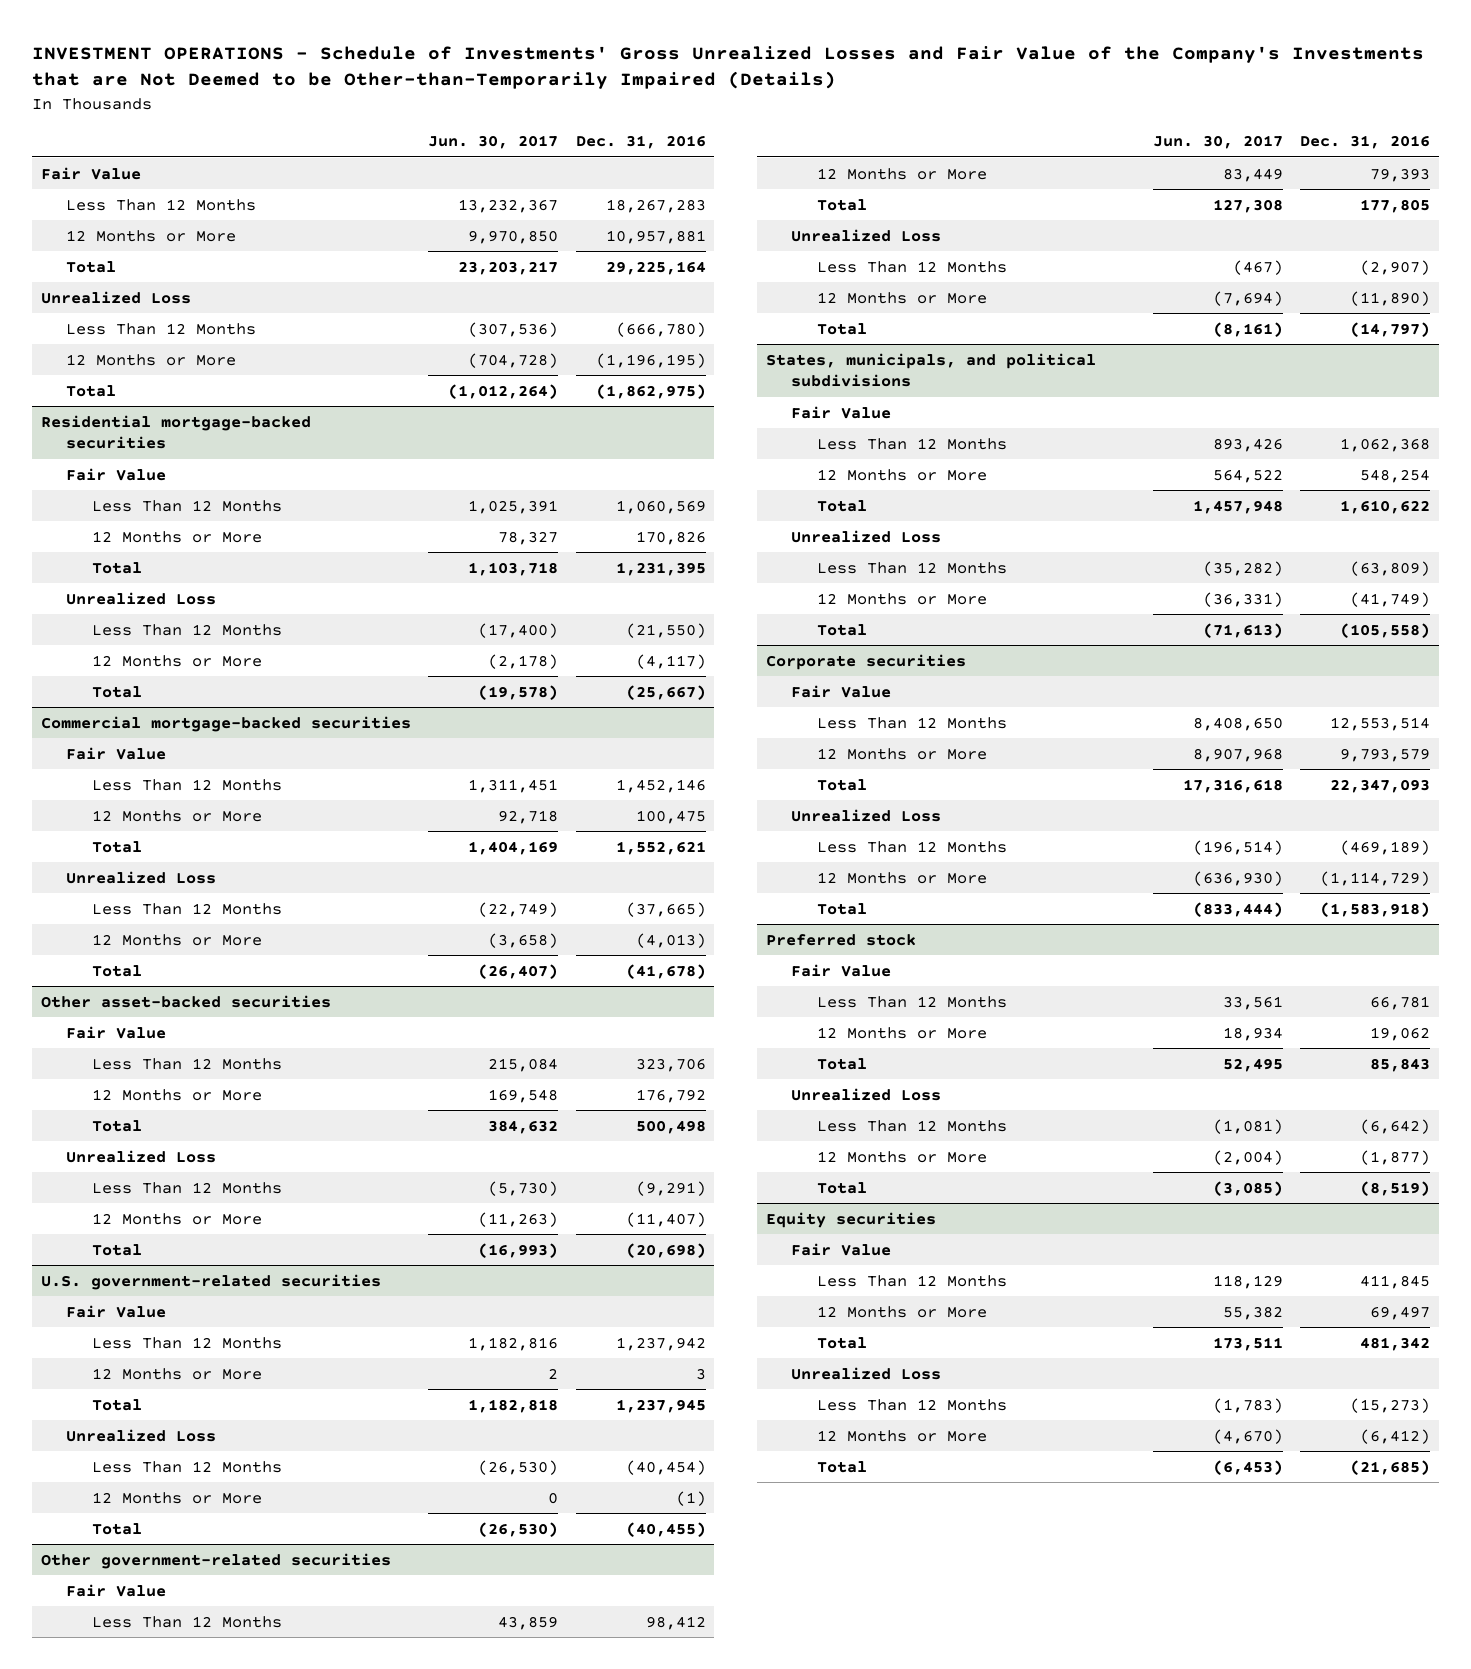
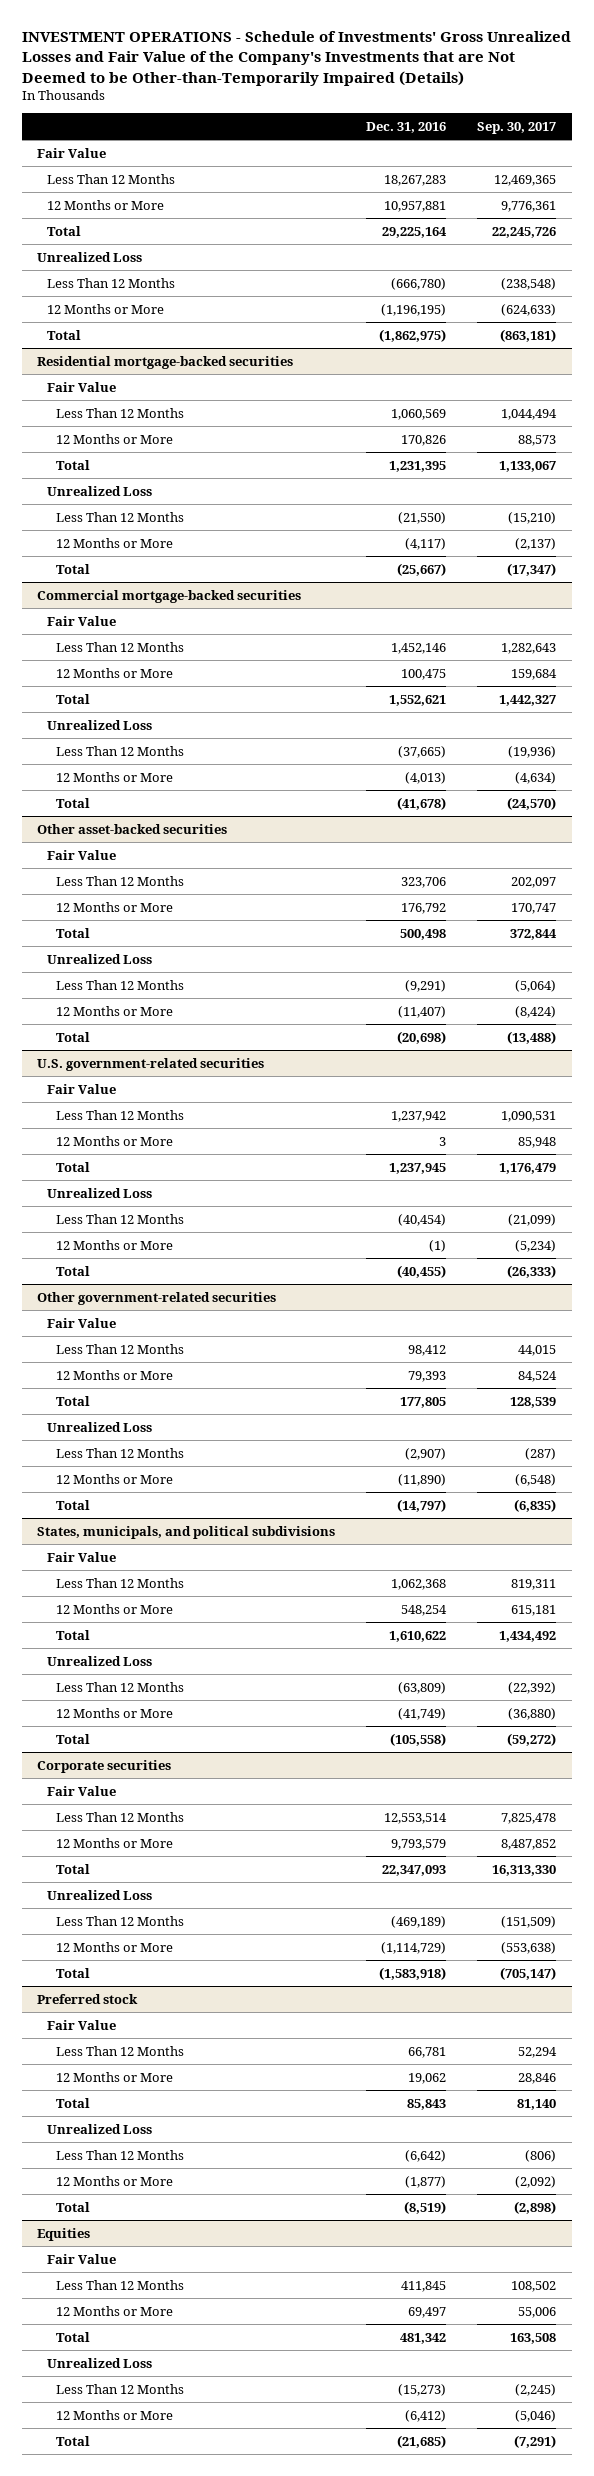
- | Jun. 30, 2017 | Dec. 31, 2016
+ | Dec. 31, 2016 | Sep. 30, 2017
- Equity securities
+ Equities

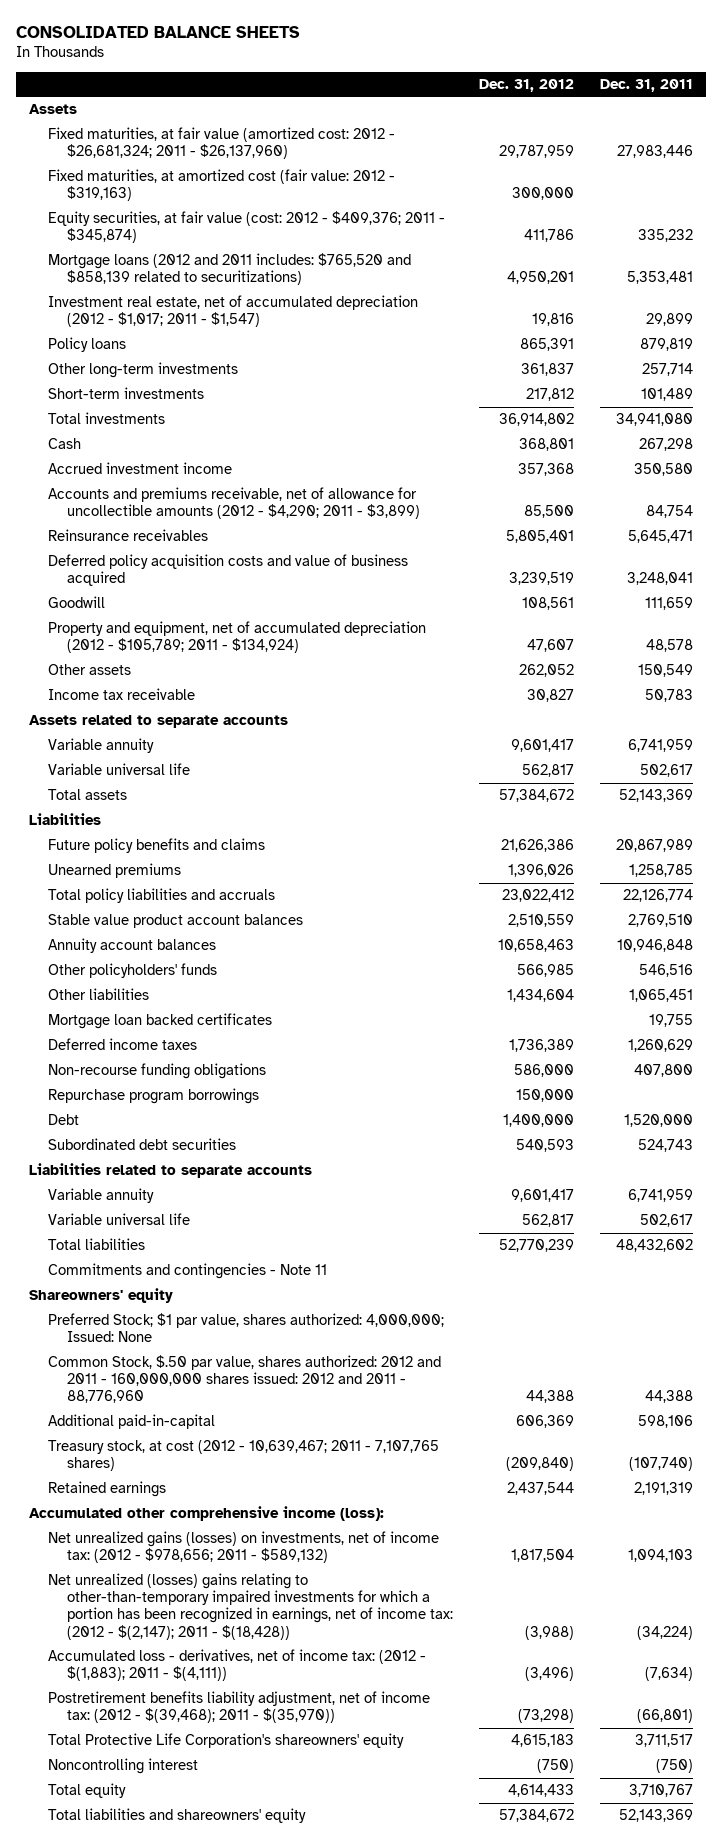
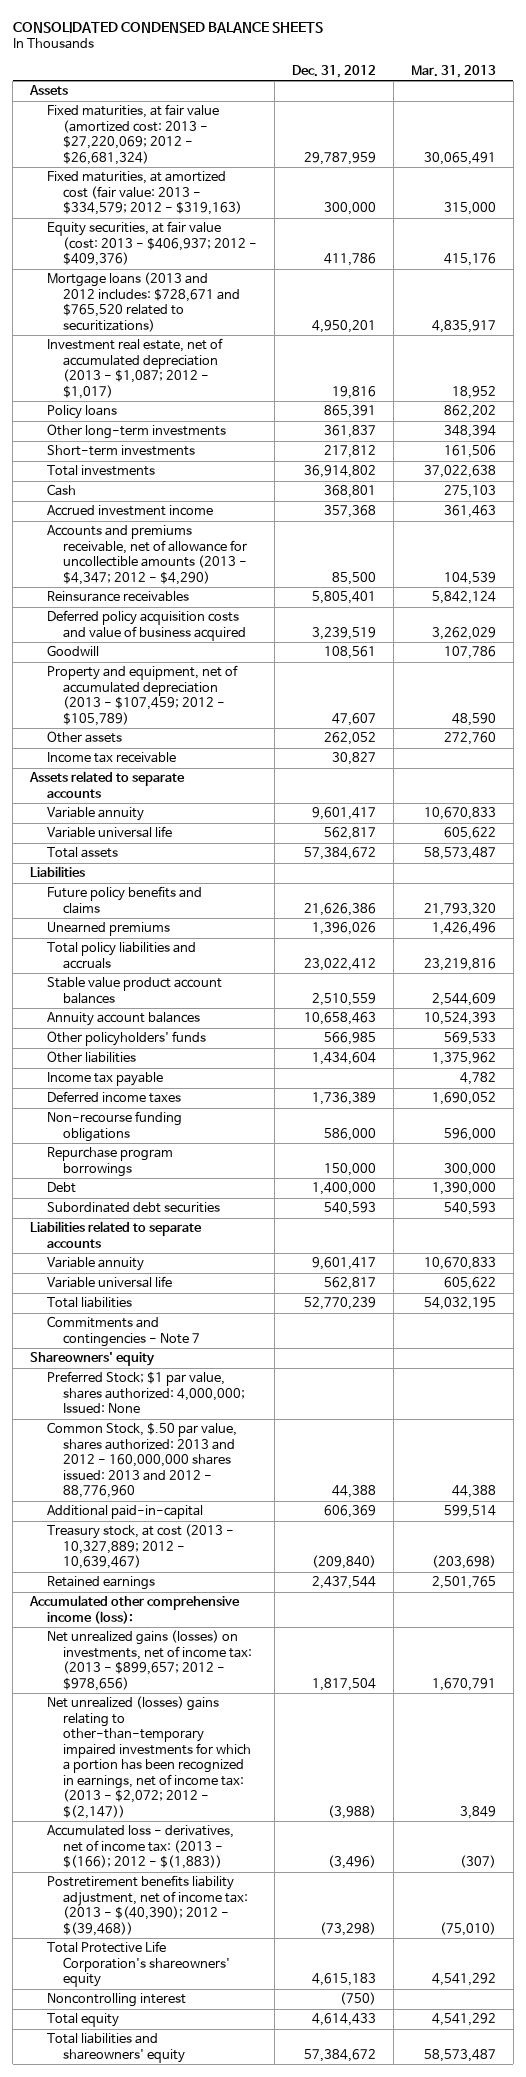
- CONSOLIDATED BALANCE SHEETS
+ CONSOLIDATED CONDENSED BALANCE SHEETS
- | Dec. 31, 2012 | Dec. 31, 2011
+ | Dec. 31, 2012 | Mar. 31, 2013
- Fixed maturities, at fair value (amortized cost: 2012 - $26,681,324; 2011 - $26,137,960) | 29,787,959 | 27,983,446
- Fixed maturities, at amortized cost (fair value: 2012 - $319,163) | 300,000 |
- Equity securities, at fair value (cost: 2012 - $409,376; 2011 - $345,874) | 411,786 | 335,232
- Mortgage loans (2012 and 2011 includes: $765,520 and $858,139 related to securitizations) | 4,950,201 | 5,353,481
- Investment real estate, net of accumulated depreciation (2012 - $1,017; 2011 - $1,547) | 19,816 | 29,899
+ Fixed maturities, at fair value (amortized cost: 2013 - $27,220,069; 2012 - $26,681,324) | 29,787,959 | 30,065,491
+ Fixed maturities, at amortized cost (fair value: 2013 - $334,579; 2012 - $319,163) | 300,000 | 315,000
+ Equity securities, at fair value (cost: 2013 - $406,937; 2012 - $409,376) | 411,786 | 415,176
+ Mortgage loans (2013 and 2012 includes: $728,671 and $765,520 related to securitizations) | 4,950,201 | 4,835,917
+ Investment real estate, net of accumulated depreciation (2013 - $1,087; 2012 - $1,017) | 19,816 | 18,952
- Accounts and premiums receivable, net of allowance for uncollectible amounts (2012 - $4,290; 2011 - $3,899) | 85,500 | 84,754
+ Accounts and premiums receivable, net of allowance for uncollectible amounts (2013 - $4,347; 2012 - $4,290) | 85,500 | 104,539
- Property and equipment, net of accumulated depreciation (2012 - $105,789; 2011 - $134,924) | 47,607 | 48,578
+ Property and equipment, net of accumulated depreciation (2013 - $107,459; 2012 - $105,789) | 47,607 | 48,590
- Mortgage loan backed certificates | | 19,755
+ Income tax payable | | 4,782
- Commitments and contingencies - Note 11
+ Commitments and contingencies - Note 7
- Common Stock, $.50 par value, shares authorized: 2012 and 2011 - 160,000,000 shares issued: 2012 and 2011 - 88,776,960 | 44,388 | 44,388
+ Common Stock, $.50 par value, shares authorized: 2013 and 2012 - 160,000,000 shares issued: 2013 and 2012 - 88,776,960 | 44,388 | 44,388
- Treasury stock, at cost (2012 - 10,639,467; 2011 - 7,107,765 shares) | (209,840) | (107,740)
+ Treasury stock, at cost (2013 - 10,327,889; 2012 - 10,639,467) | (209,840) | (203,698)
- Net unrealized gains (losses) on investments, net of income tax: (2012 - $978,656; 2011 - $589,132) | 1,817,504 | 1,094,103
- Net unrealized (losses) gains relating to other-than-temporary impaired investments for which a portion has been recognized in earnings, net of income tax: (2012 - $(2,147); 2011 - $(18,428)) | (3,988) | (34,224)
- Accumulated loss - derivatives, net of income tax: (2012 - $(1,883); 2011 - $(4,111)) | (3,496) | (7,634)
- Postretirement benefits liability adjustment, net of income tax: (2012 - $(39,468); 2011 - $(35,970)) | (73,298) | (66,801)
+ Net unrealized gains (losses) on investments, net of income tax: (2013 - $899,657; 2012 - $978,656) | 1,817,504 | 1,670,791
+ Net unrealized (losses) gains relating to other-than-temporary impaired investments for which a portion has been recognized in earnings, net of income tax: (2013 - $2,072; 2012 - $(2,147)) | (3,988) | 3,849
+ Accumulated loss - derivatives, net of income tax: (2013 - $(166); 2012 - $(1,883)) | (3,496) | (307)
+ Postretirement benefits liability adjustment, net of income tax: (2013 - $(40,390); 2012 - $(39,468)) | (73,298) | (75,010)

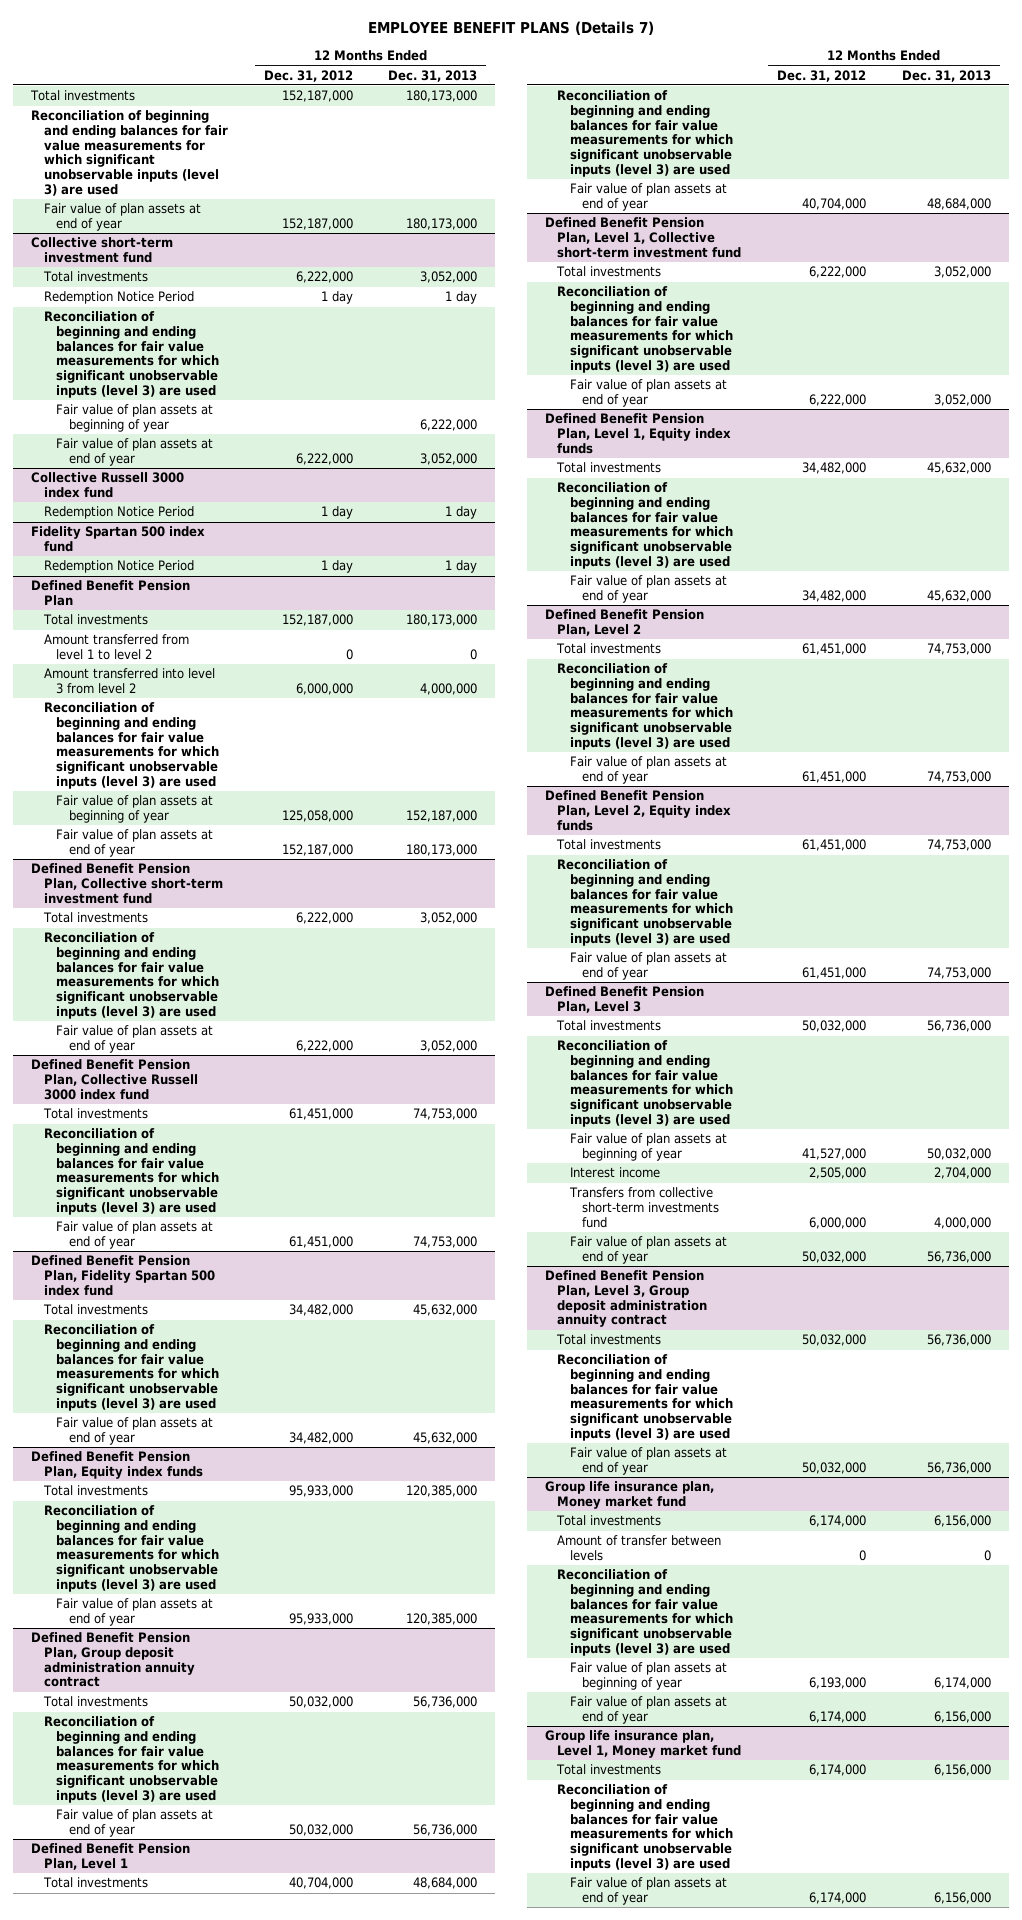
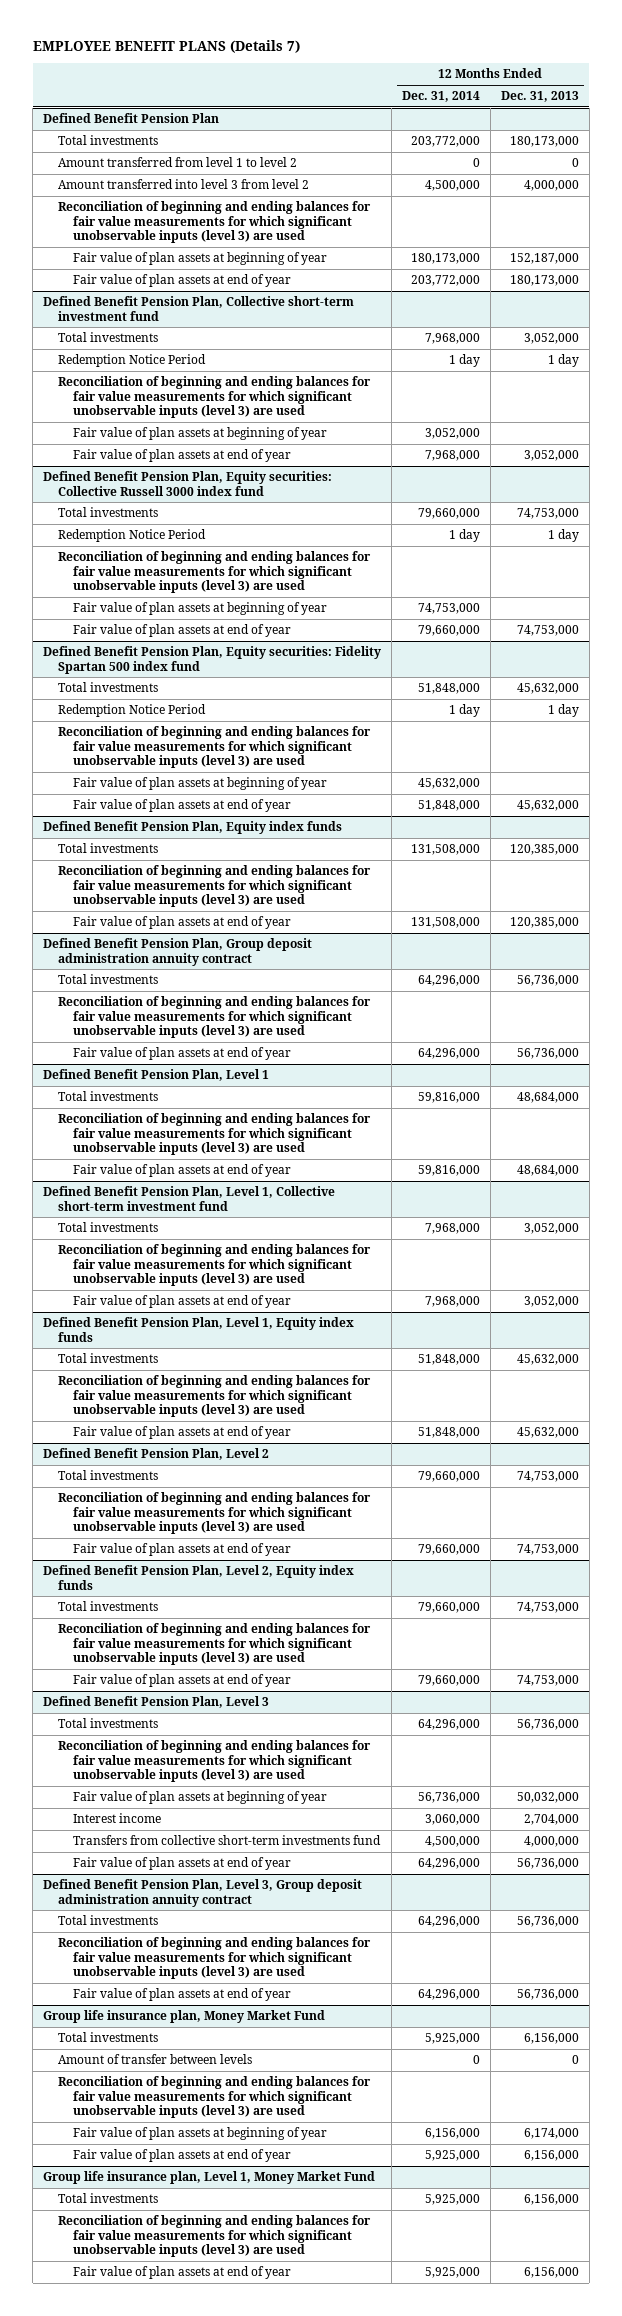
- | 12 Months Ended Dec. 31, 2012 | 12 Months Ended Dec. 31, 2013
+ | 12 Months Ended Dec. 31, 2014 | 12 Months Ended Dec. 31, 2013
- Total investments | 152,187,000 | 180,173,000
- Reconciliation of beginning and ending balances for fair value measurements for which significant unobservable inputs (level 3) are used
- Fair value of plan assets at end of year | 152,187,000 | 180,173,000
- Collective short-term investment fund
- Total investments | 6,222,000 | 3,052,000
- Redemption Notice Period | 1 day | 1 day
- Reconciliation of beginning and ending balances for fair value measurements for which significant unobservable inputs (level 3) are used
- Fair value of plan assets at beginning of year | | 6,222,000
- Fair value of plan assets at end of year | 6,222,000 | 3,052,000
- Collective Russell 3000 index fund
- Redemption Notice Period | 1 day | 1 day
- Fidelity Spartan 500 index fund
- Redemption Notice Period | 1 day | 1 day
@ Defined Benefit Pension Plan, Collective short-term investment fund
+ Redemption Notice Period | 1 day | 1 day
+ Fair value of plan assets at beginning of year | 3,052,000 |
- Defined Benefit Pension Plan, Collective Russell 3000 index fund
+ Defined Benefit Pension Plan, Equity securities: Collective Russell 3000 index fund
+ Redemption Notice Period | 1 day | 1 day
+ Fair value of plan assets at beginning of year | 74,753,000 |
- Defined Benefit Pension Plan, Fidelity Spartan 500 index fund
+ Defined Benefit Pension Plan, Equity securities: Fidelity Spartan 500 index fund
+ Redemption Notice Period | 1 day | 1 day
+ Fair value of plan assets at beginning of year | 45,632,000 |
- Group life insurance plan, Money market fund
+ Group life insurance plan, Money Market Fund
- Group life insurance plan, Level 1, Money market fund
+ Group life insurance plan, Level 1, Money Market Fund

